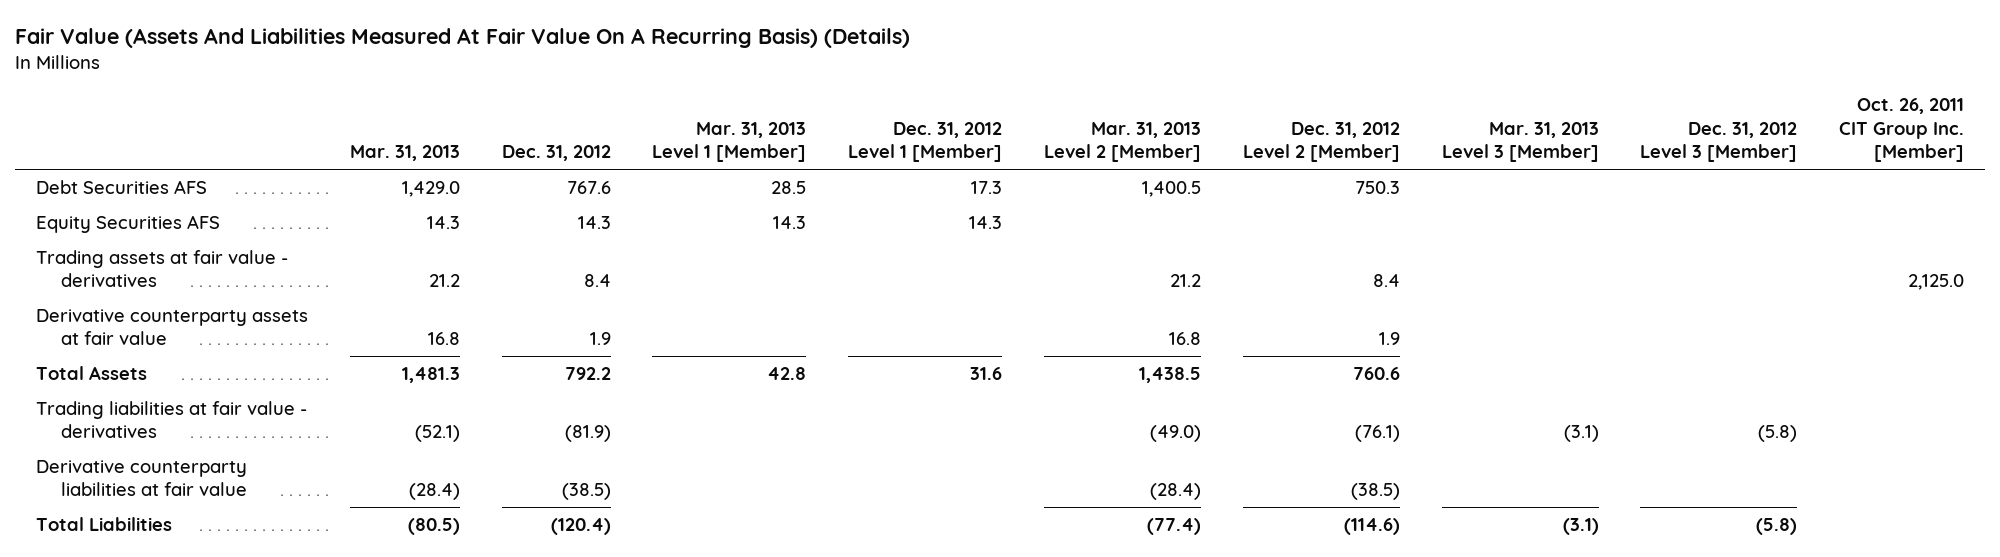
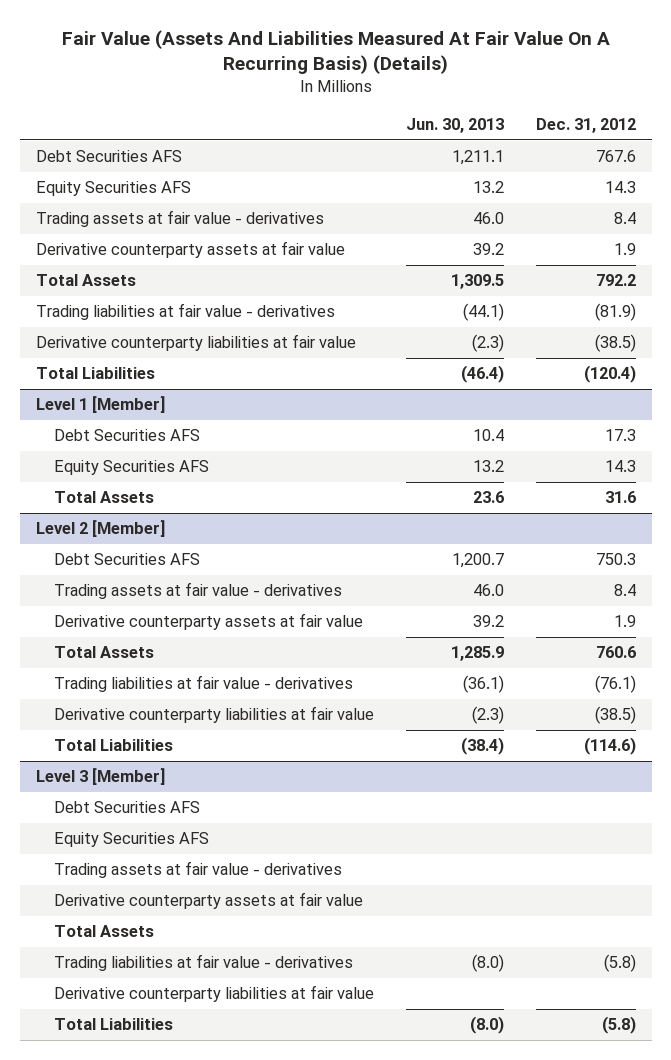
- | Mar. 31, 2013 | Dec. 31, 2012 | Mar. 31, 2013 Level 1 [Member] | Dec. 31, 2012 Level 1 [Member] | Mar. 31, 2013 Level 2 [Member] | Dec. 31, 2012 Level 2 [Member] | Mar. 31, 2013 Level 3 [Member] | Dec. 31, 2012 Level 3 [Member] | Oct. 26, 2011 CIT Group Inc. [Member]
+ | Jun. 30, 2013 | Dec. 31, 2012
+ Level 1 [Member]
+ Debt Securities AFS | 10.4 | 17.3
+ Equity Securities AFS | 13.2 | 14.3
+ Total Assets | 23.6 | 31.6
+ Level 2 [Member]
+ Debt Securities AFS | 1,200.7 | 750.3
+ Trading assets at fair value - derivatives | 46.0 | 8.4
+ Derivative counterparty assets at fair value | 39.2 | 1.9
+ Total Assets | 1,285.9 | 760.6
+ Trading liabilities at fair value - derivatives | (36.1) | (76.1)
+ Derivative counterparty liabilities at fair value | (2.3) | (38.5)
+ Total Liabilities | (38.4) | (114.6)
+ Level 3 [Member]
+ Debt Securities AFS
+ Equity Securities AFS
+ Trading assets at fair value - derivatives
+ Derivative counterparty assets at fair value
+ Total Assets
+ Trading liabilities at fair value - derivatives | (8.0) | (5.8)
+ Derivative counterparty liabilities at fair value
+ Total Liabilities | (8.0) | (5.8)

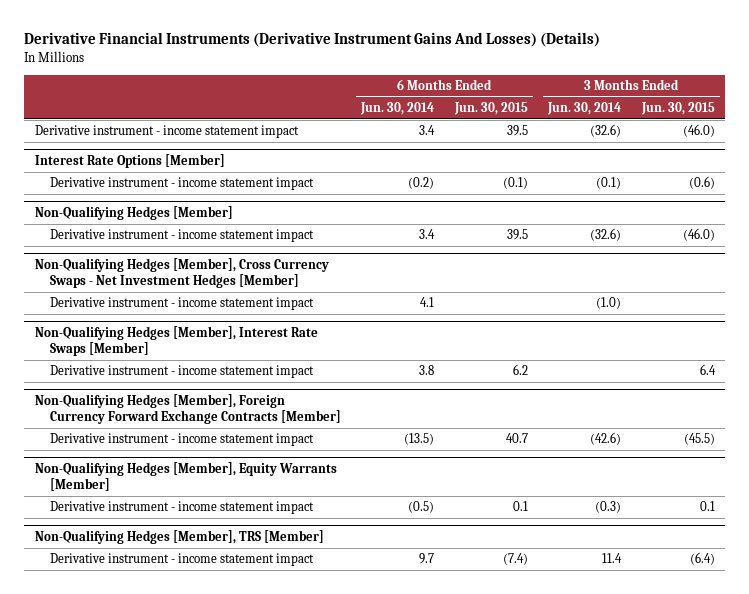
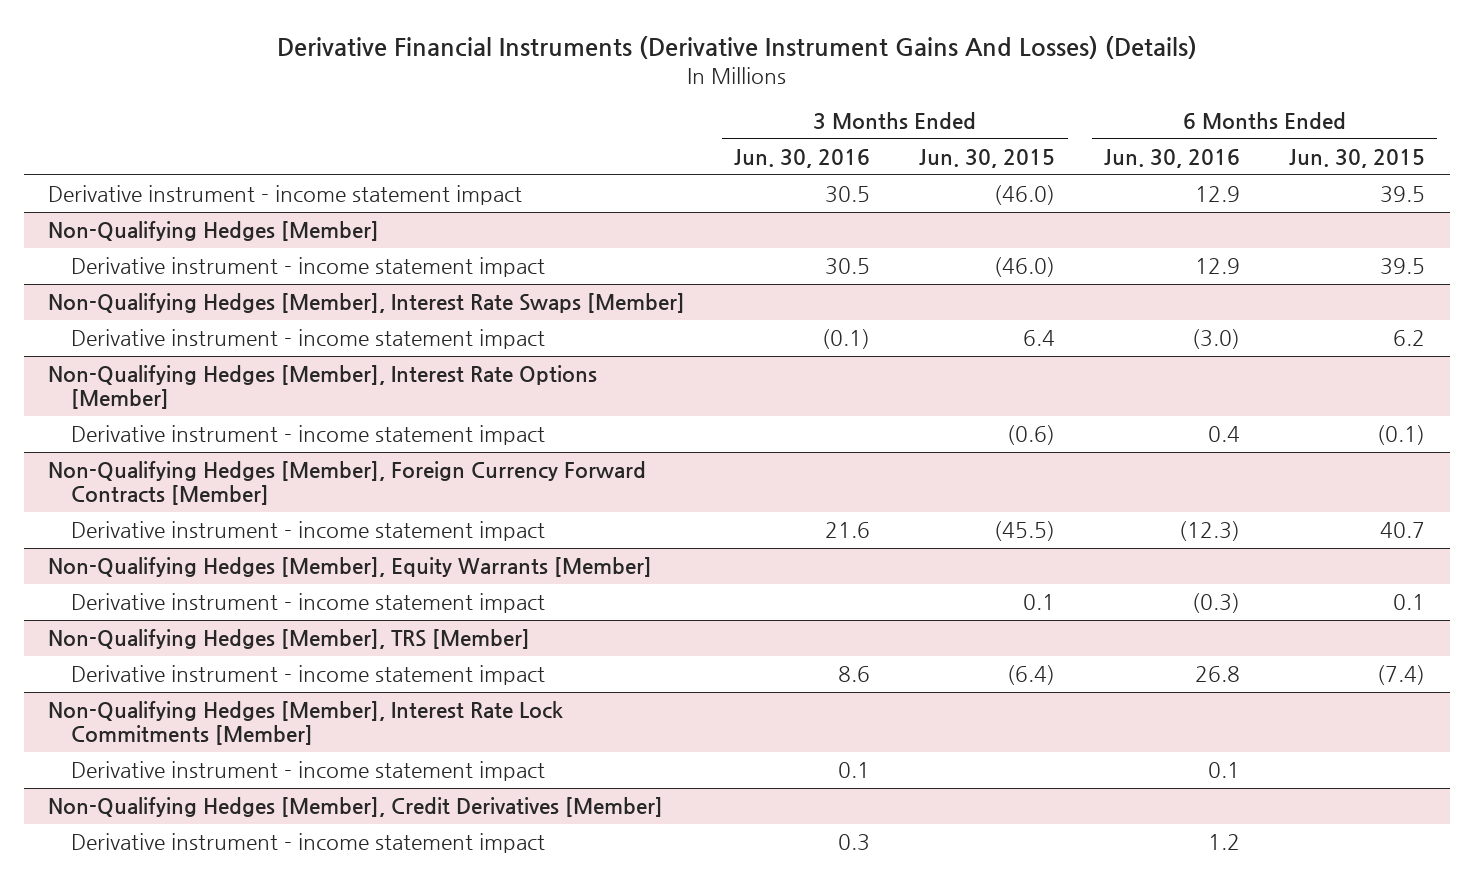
- | 6 Months Ended Jun. 30, 2014 | 6 Months Ended Jun. 30, 2015 | 3 Months Ended Jun. 30, 2014 | 3 Months Ended Jun. 30, 2015
+ | 3 Months Ended Jun. 30, 2016 | 3 Months Ended Jun. 30, 2015 | 6 Months Ended Jun. 30, 2016 | 6 Months Ended Jun. 30, 2015
- Interest Rate Options [Member]
- Derivative instrument - income statement impact | (0.2) | (0.1) | (0.1) | (0.6)
- Non-Qualifying Hedges [Member], Cross Currency Swaps - Net Investment Hedges [Member]
- Derivative instrument - income statement impact | 4.1 | | (1.0) |
- Non-Qualifying Hedges [Member], Foreign Currency Forward Exchange Contracts [Member]
+ Non-Qualifying Hedges [Member], Interest Rate Options [Member]
+ Derivative instrument - income statement impact | | (0.6) | 0.4 | (0.1)
+ Non-Qualifying Hedges [Member], Foreign Currency Forward Contracts [Member]
+ Non-Qualifying Hedges [Member], Interest Rate Lock Commitments [Member]
+ Derivative instrument - income statement impact | 0.1 | | 0.1 |
+ Non-Qualifying Hedges [Member], Credit Derivatives [Member]
+ Derivative instrument - income statement impact | 0.3 | | 1.2 |

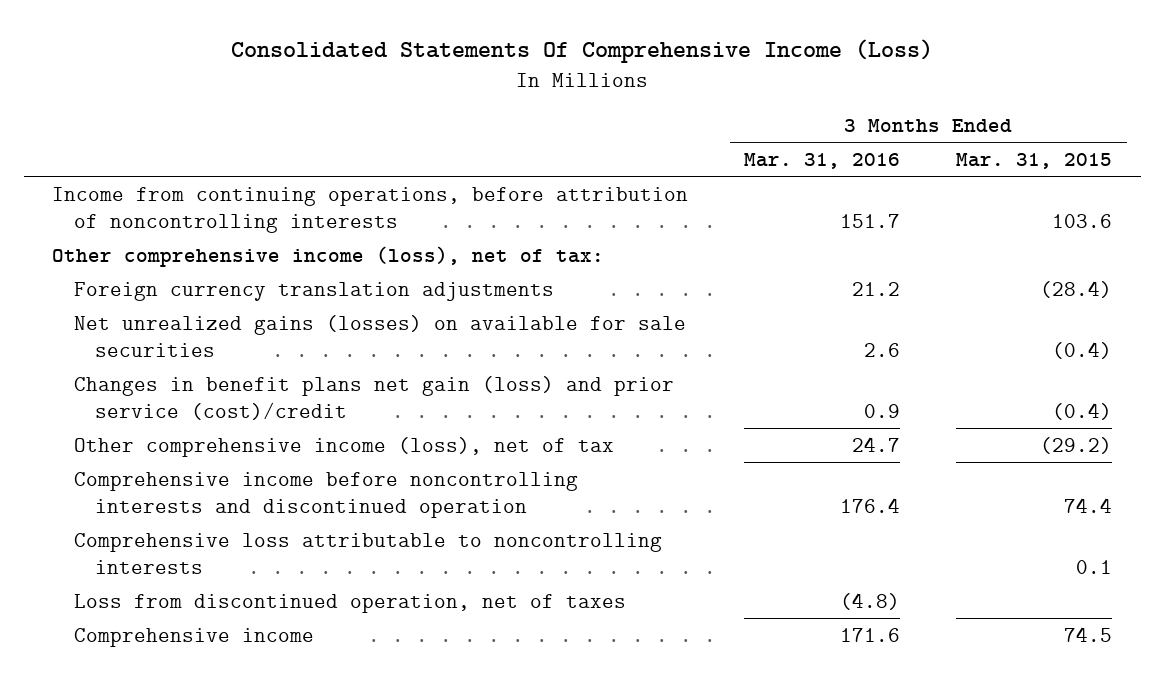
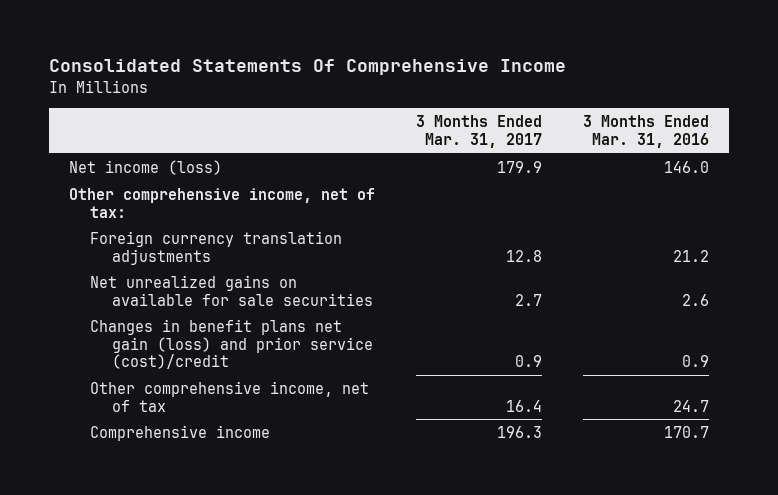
- Consolidated Statements Of Comprehensive Income (Loss)
+ Consolidated Statements Of Comprehensive Income
- | 3 Months Ended Mar. 31, 2016 | 3 Months Ended Mar. 31, 2015
+ | 3 Months Ended Mar. 31, 2017 | 3 Months Ended Mar. 31, 2016
- Income from continuing operations, before attribution of noncontrolling interests | 151.7 | 103.6
- Other comprehensive income (loss), net of tax:
+ Net income (loss) | 179.9 | 146.0
+ Other comprehensive income, net of tax:
- Net unrealized gains (losses) on available for sale securities | 2.6 | (0.4)
+ Net unrealized gains on available for sale securities | 2.7 | 2.6
- Other comprehensive income (loss), net of tax | 24.7 | (29.2)
- Comprehensive income before noncontrolling interests and discontinued operation | 176.4 | 74.4
- Comprehensive loss attributable to noncontrolling interests | | 0.1
- Loss from discontinued operation, net of taxes | (4.8) |
- Comprehensive income | 171.6 | 74.5
+ Other comprehensive income, net of tax | 16.4 | 24.7
+ Comprehensive income | 196.3 | 170.7

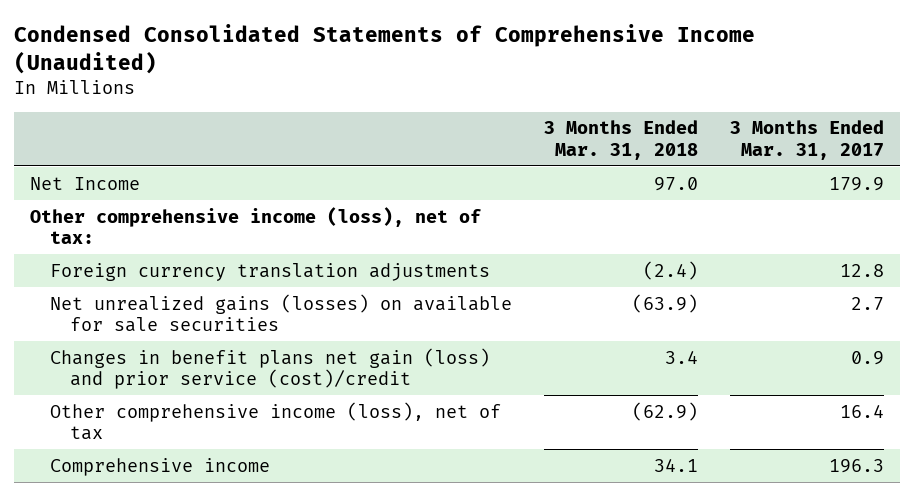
- Consolidated Statements Of Comprehensive Income
+ Condensed Consolidated Statements of Comprehensive Income (Unaudited)
- | 3 Months Ended Mar. 31, 2017 | 3 Months Ended Mar. 31, 2016
+ | 3 Months Ended Mar. 31, 2018 | 3 Months Ended Mar. 31, 2017
- Net income (loss) | 179.9 | 146.0
- Other comprehensive income, net of tax:
+ Net Income | 97.0 | 179.9
+ Other comprehensive income (loss), net of tax:
- Net unrealized gains on available for sale securities | 2.7 | 2.6
+ Net unrealized gains (losses) on available for sale securities | (63.9) | 2.7
- Other comprehensive income, net of tax | 16.4 | 24.7
+ Other comprehensive income (loss), net of tax | (62.9) | 16.4

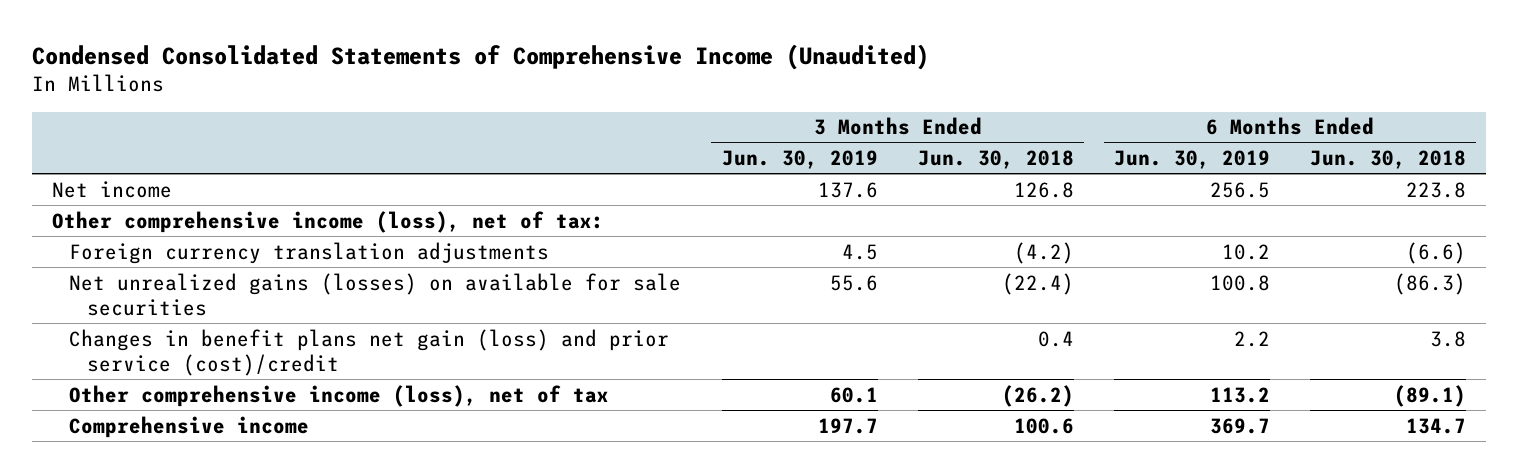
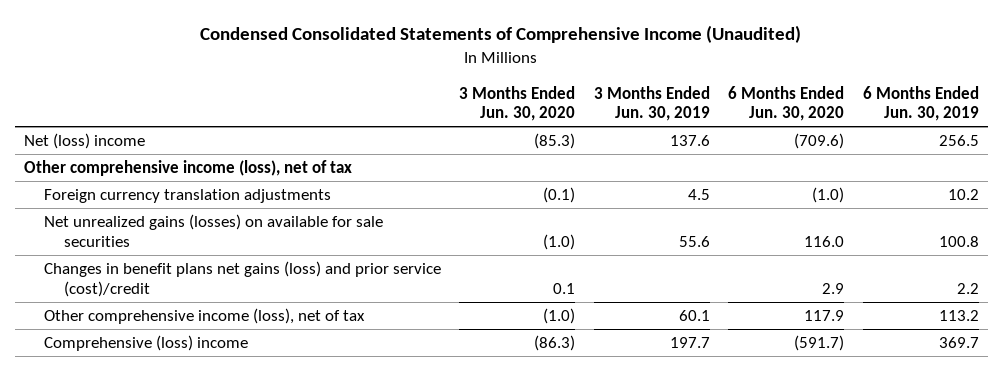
- | 3 Months Ended Jun. 30, 2019 | 3 Months Ended Jun. 30, 2018 | 6 Months Ended Jun. 30, 2019 | 6 Months Ended Jun. 30, 2018
+ | 3 Months Ended Jun. 30, 2020 | 3 Months Ended Jun. 30, 2019 | 6 Months Ended Jun. 30, 2020 | 6 Months Ended Jun. 30, 2019
- Net income | 137.6 | 126.8 | 256.5 | 223.8
- Other comprehensive income (loss), net of tax:
+ Net (loss) income | (85.3) | 137.6 | (709.6) | 256.5
+ Other comprehensive income (loss), net of tax
- Changes in benefit plans net gain (loss) and prior service (cost)/credit | | 0.4 | 2.2 | 3.8
+ Changes in benefit plans net gains (loss) and prior service (cost)/credit | 0.1 | | 2.9 | 2.2
- Comprehensive income | 197.7 | 100.6 | 369.7 | 134.7
+ Comprehensive (loss) income | (86.3) | 197.7 | (591.7) | 369.7

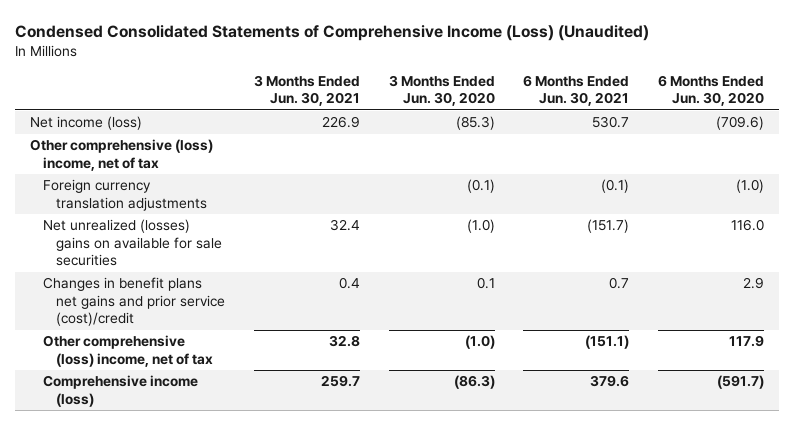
- Condensed Consolidated Statements of Comprehensive Income (Unaudited)
+ Condensed Consolidated Statements of Comprehensive Income (Loss) (Unaudited)
- | 3 Months Ended Jun. 30, 2020 | 3 Months Ended Jun. 30, 2019 | 6 Months Ended Jun. 30, 2020 | 6 Months Ended Jun. 30, 2019
+ | 3 Months Ended Jun. 30, 2021 | 3 Months Ended Jun. 30, 2020 | 6 Months Ended Jun. 30, 2021 | 6 Months Ended Jun. 30, 2020
- Net (loss) income | (85.3) | 137.6 | (709.6) | 256.5
- Other comprehensive income (loss), net of tax
+ Net income (loss) | 226.9 | (85.3) | 530.7 | (709.6)
+ Other comprehensive (loss) income, net of tax
- Net unrealized gains (losses) on available for sale securities | (1.0) | 55.6 | 116.0 | 100.8
- Changes in benefit plans net gains (loss) and prior service (cost)/credit | 0.1 | | 2.9 | 2.2
- Other comprehensive income (loss), net of tax | (1.0) | 60.1 | 117.9 | 113.2
- Comprehensive (loss) income | (86.3) | 197.7 | (591.7) | 369.7
+ Net unrealized (losses) gains on available for sale securities | 32.4 | (1.0) | (151.7) | 116.0
+ Changes in benefit plans net gains and prior service (cost)/credit | 0.4 | 0.1 | 0.7 | 2.9
+ Other comprehensive (loss) income, net of tax | 32.8 | (1.0) | (151.1) | 117.9
+ Comprehensive income (loss) | 259.7 | (86.3) | 379.6 | (591.7)

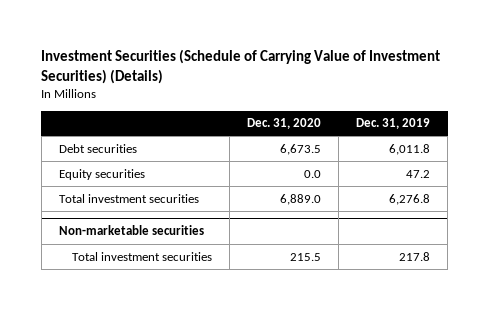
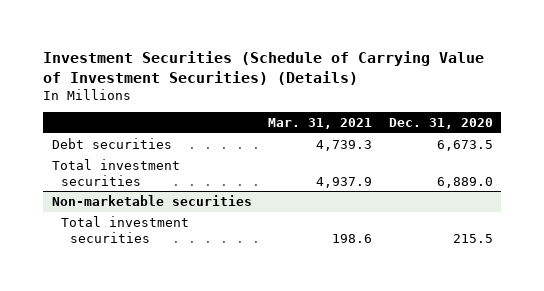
- | Dec. 31, 2020 | Dec. 31, 2019
+ | Mar. 31, 2021 | Dec. 31, 2020
- Equity securities | 0.0 | 47.2

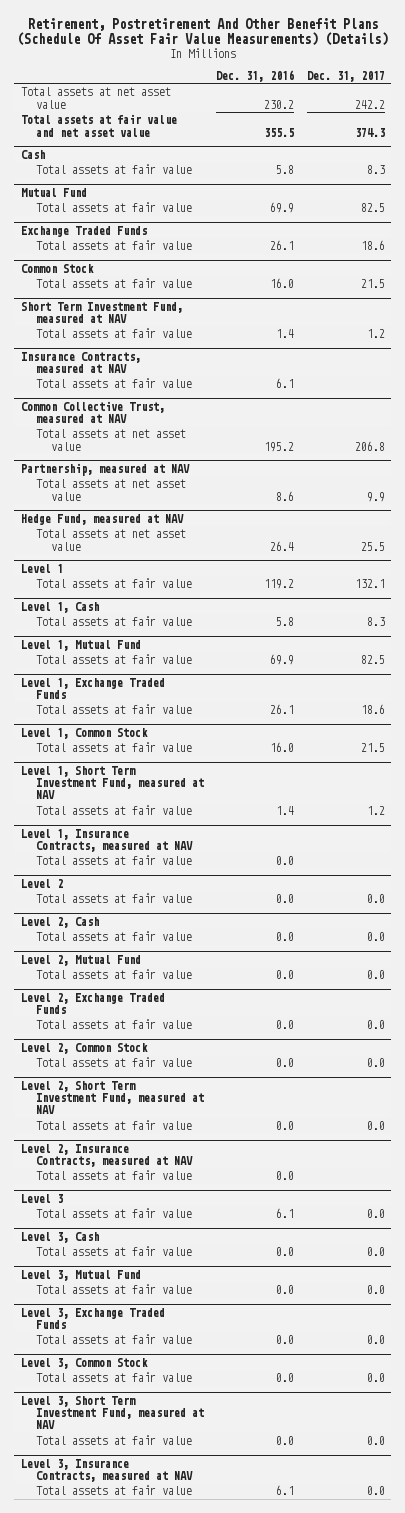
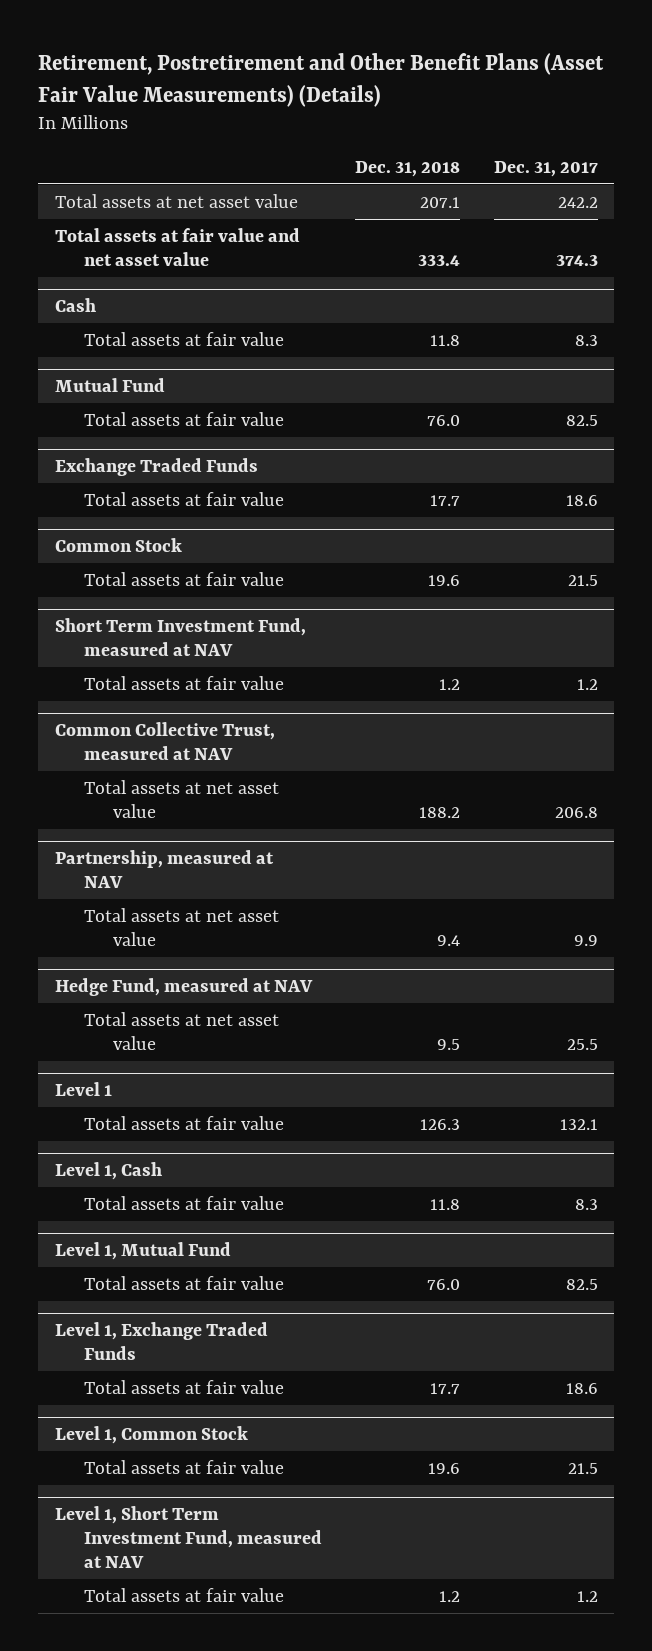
- Retirement, Postretirement And Other Benefit Plans (Schedule Of Asset Fair Value Measurements) (Details)
+ Retirement, Postretirement and Other Benefit Plans (Asset Fair Value Measurements) (Details)
- | Dec. 31, 2016 | Dec. 31, 2017
+ | Dec. 31, 2018 | Dec. 31, 2017
- Insurance Contracts, measured at NAV
- Total assets at fair value | 6.1 |
- Level 1, Insurance Contracts, measured at NAV
- Total assets at fair value | 0.0 |
- Level 2
- Total assets at fair value | 0.0 | 0.0
- Level 2, Cash
- Total assets at fair value | 0.0 | 0.0
- Level 2, Mutual Fund
- Total assets at fair value | 0.0 | 0.0
- Level 2, Exchange Traded Funds
- Total assets at fair value | 0.0 | 0.0
- Level 2, Common Stock
- Total assets at fair value | 0.0 | 0.0
- Level 2, Short Term Investment Fund, measured at NAV
- Total assets at fair value | 0.0 | 0.0
- Level 2, Insurance Contracts, measured at NAV
- Total assets at fair value | 0.0 |
- Level 3
- Total assets at fair value | 6.1 | 0.0
- Level 3, Cash
- Total assets at fair value | 0.0 | 0.0
- Level 3, Mutual Fund
- Total assets at fair value | 0.0 | 0.0
- Level 3, Exchange Traded Funds
- Total assets at fair value | 0.0 | 0.0
- Level 3, Common Stock
- Total assets at fair value | 0.0 | 0.0
- Level 3, Short Term Investment Fund, measured at NAV
- Total assets at fair value | 0.0 | 0.0
- Level 3, Insurance Contracts, measured at NAV
- Total assets at fair value | 6.1 | 0.0

